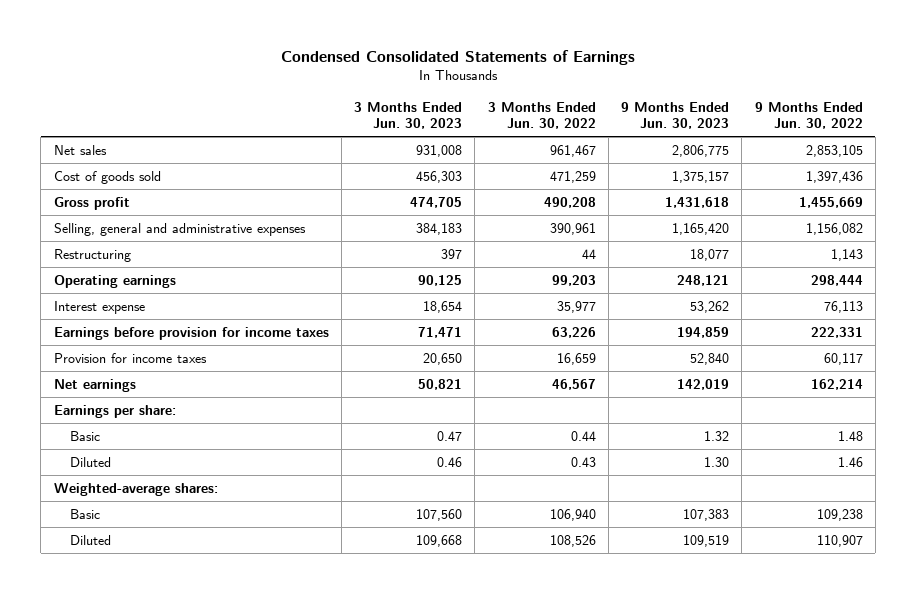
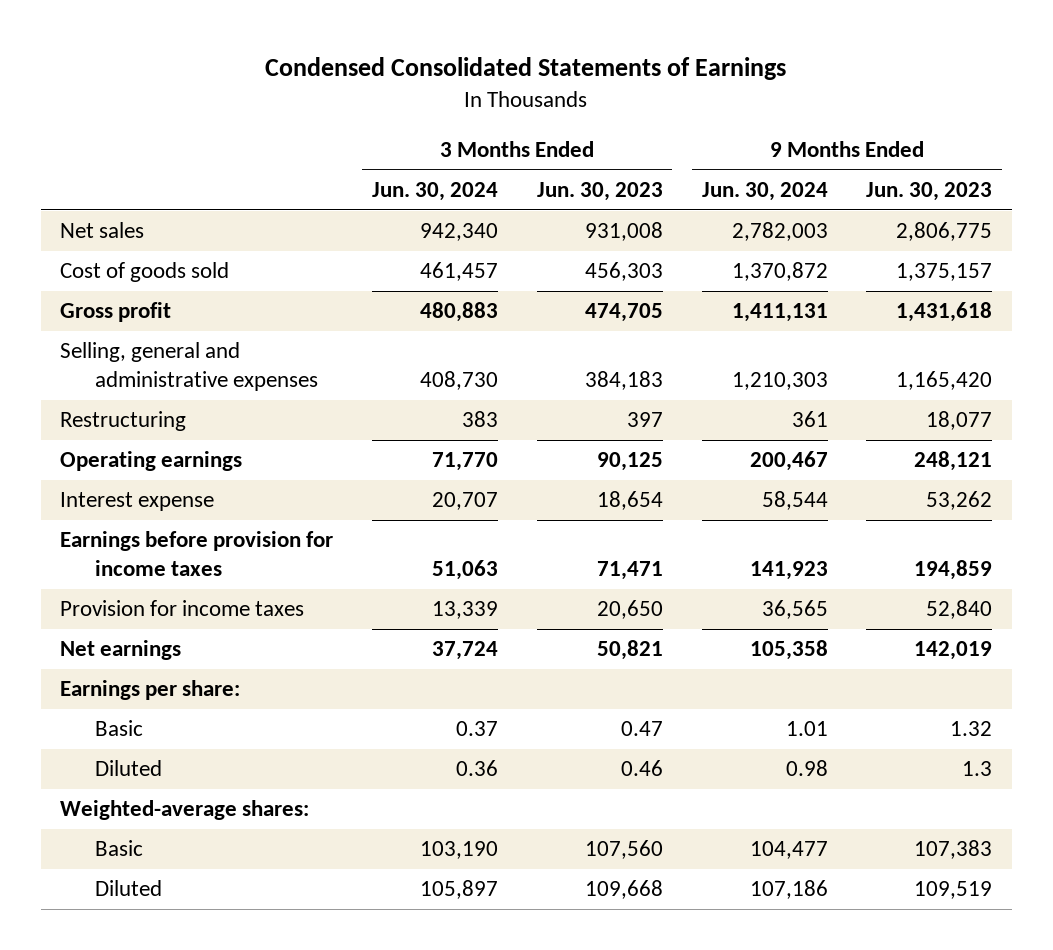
- | 3 Months Ended Jun. 30, 2023 | 3 Months Ended Jun. 30, 2022 | 9 Months Ended Jun. 30, 2023 | 9 Months Ended Jun. 30, 2022
+ | 3 Months Ended Jun. 30, 2024 | 3 Months Ended Jun. 30, 2023 | 9 Months Ended Jun. 30, 2024 | 9 Months Ended Jun. 30, 2023
- Diluted | 0.46 | 0.43 | 1.30 | 1.46
+ Diluted | 0.36 | 0.46 | 0.98 | 1.3

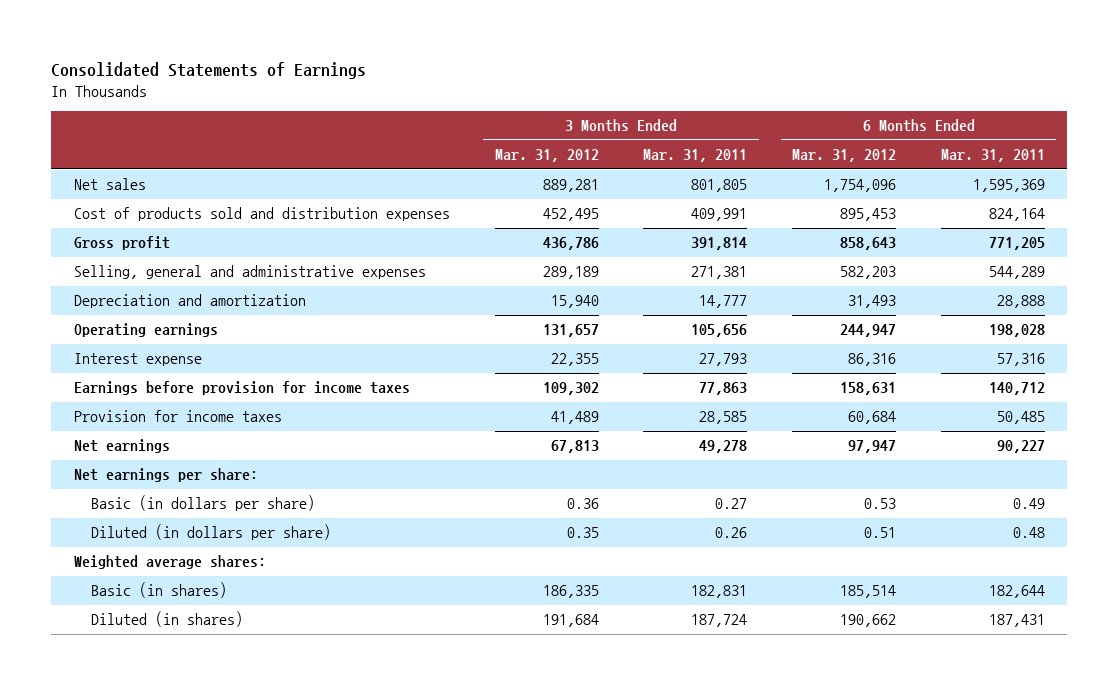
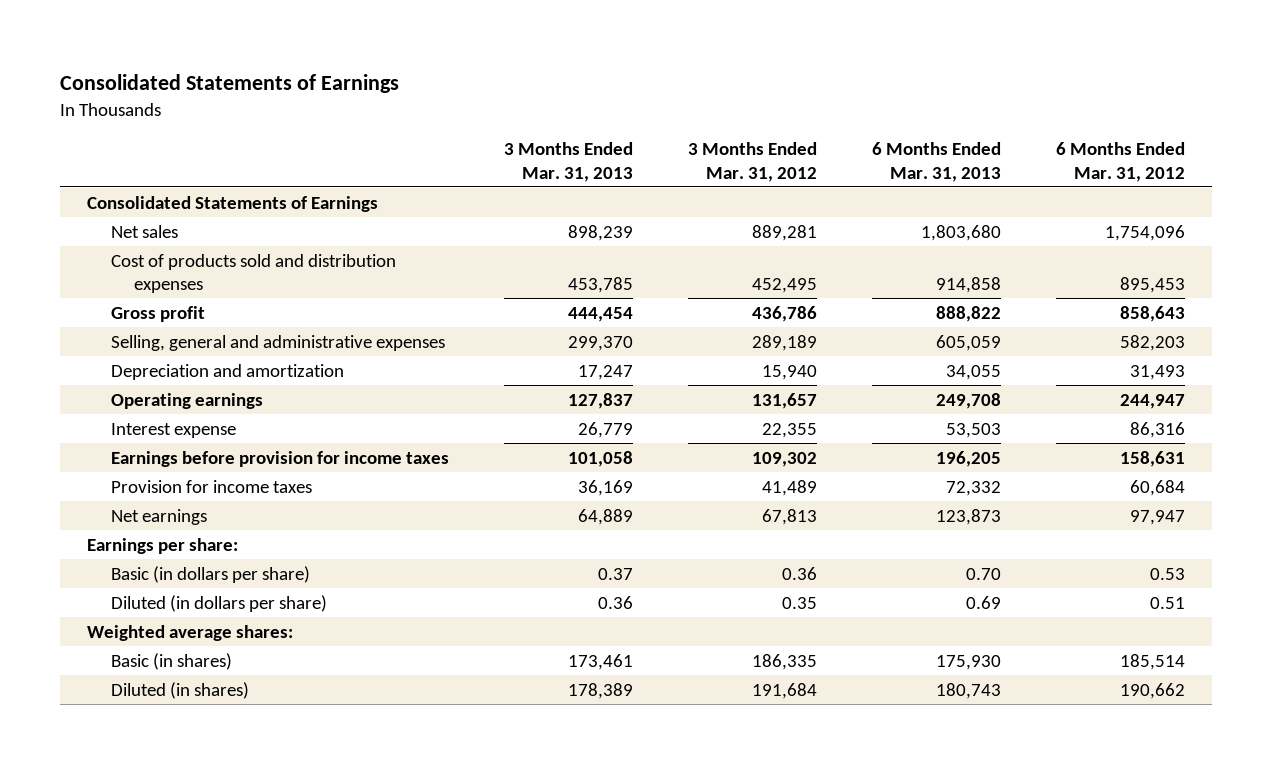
- | 3 Months Ended Mar. 31, 2012 | 3 Months Ended Mar. 31, 2011 | 6 Months Ended Mar. 31, 2012 | 6 Months Ended Mar. 31, 2011
+ | 3 Months Ended Mar. 31, 2013 | 3 Months Ended Mar. 31, 2012 | 6 Months Ended Mar. 31, 2013 | 6 Months Ended Mar. 31, 2012
+ Consolidated Statements of Earnings
- Net earnings per share:
+ Earnings per share:

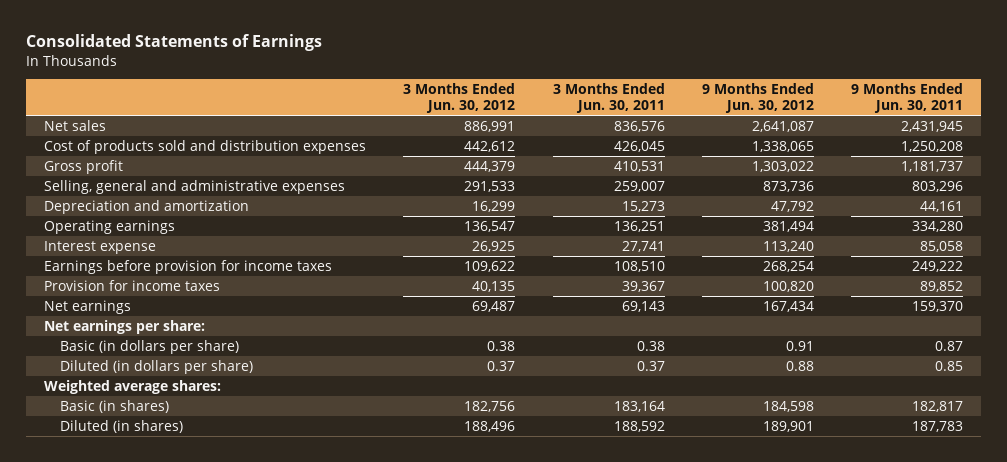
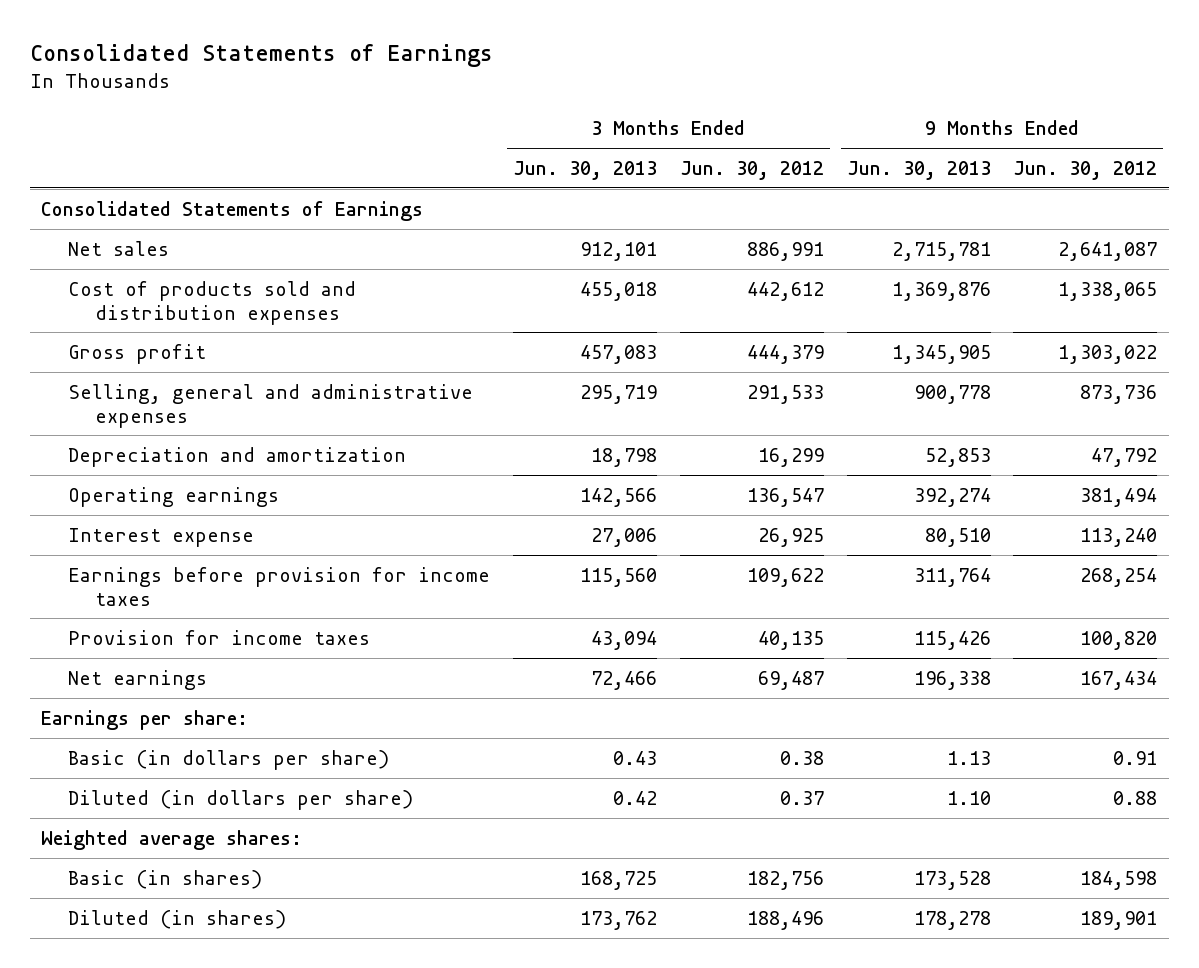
- | 3 Months Ended Jun. 30, 2012 | 3 Months Ended Jun. 30, 2011 | 9 Months Ended Jun. 30, 2012 | 9 Months Ended Jun. 30, 2011
+ | 3 Months Ended Jun. 30, 2013 | 3 Months Ended Jun. 30, 2012 | 9 Months Ended Jun. 30, 2013 | 9 Months Ended Jun. 30, 2012
+ Consolidated Statements of Earnings
- Net earnings per share:
+ Earnings per share:

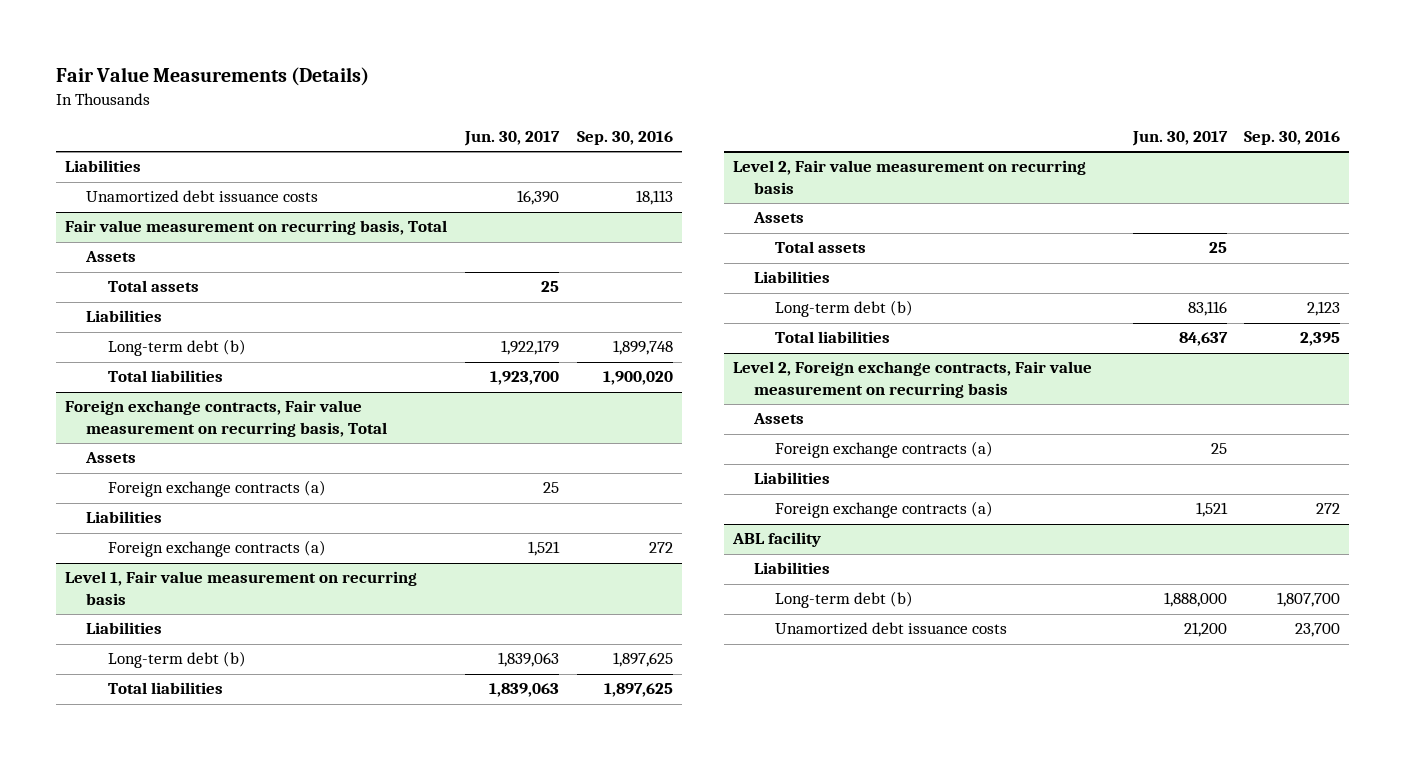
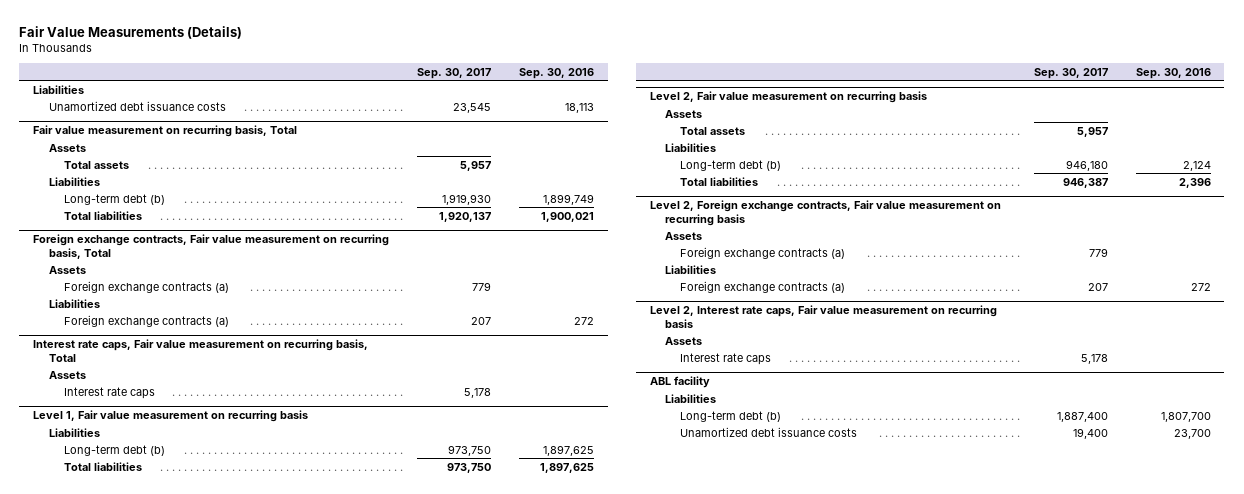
- | Jun. 30, 2017 | Sep. 30, 2016
+ | Sep. 30, 2017 | Sep. 30, 2016
@ Fair value measurement on recurring basis, Total
- Long-term debt (b) | 1,922,179 | 1,899,748
- Total liabilities | 1,923,700 | 1,900,020
+ Long-term debt (b) | 1,919,930 | 1,899,749
+ Total liabilities | 1,920,137 | 1,900,021
+ Interest rate caps, Fair value measurement on recurring basis, Total
+ Assets
+ Interest rate caps | 5,178 |
@ Level 2, Fair value measurement on recurring basis
- Long-term debt (b) | 83,116 | 2,123
- Total liabilities | 84,637 | 2,395
+ Long-term debt (b) | 946,180 | 2,124
+ Total liabilities | 946,387 | 2,396
+ Level 2, Interest rate caps, Fair value measurement on recurring basis
+ Assets
+ Interest rate caps | 5,178 |

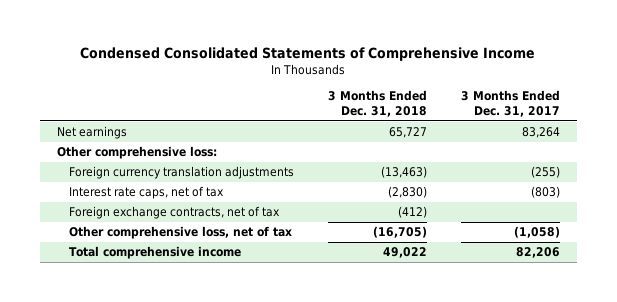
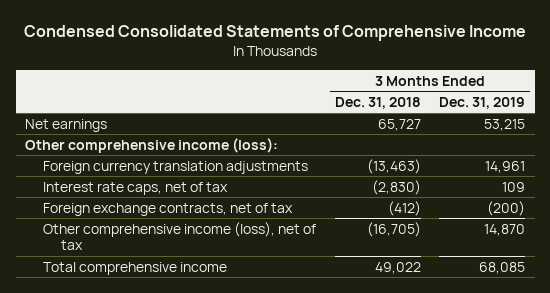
- | 3 Months Ended Dec. 31, 2018 | 3 Months Ended Dec. 31, 2017
+ | 3 Months Ended Dec. 31, 2018 | 3 Months Ended Dec. 31, 2019
- Other comprehensive loss:
+ Other comprehensive income (loss):
- Other comprehensive loss, net of tax | (16,705) | (1,058)
+ Other comprehensive income (loss), net of tax | (16,705) | 14,870

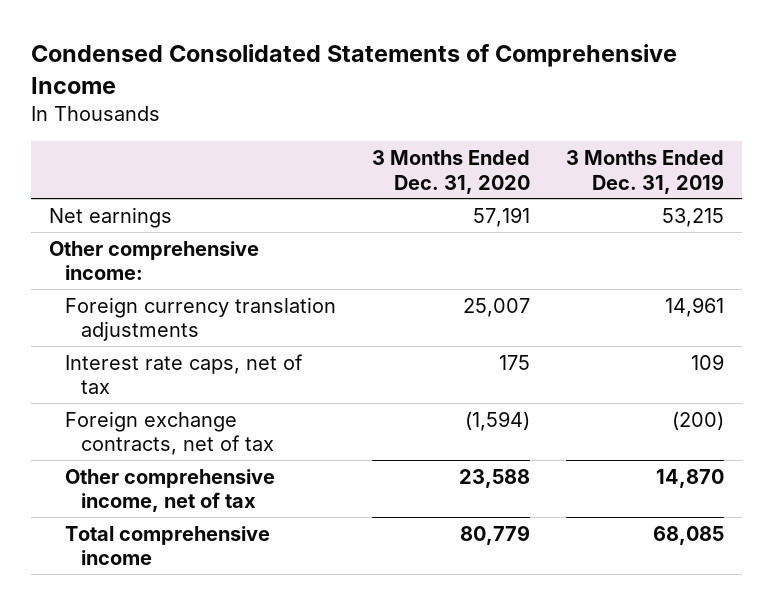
- | 3 Months Ended Dec. 31, 2018 | 3 Months Ended Dec. 31, 2019
+ | 3 Months Ended Dec. 31, 2020 | 3 Months Ended Dec. 31, 2019
- Other comprehensive income (loss):
+ Other comprehensive income:
- Other comprehensive income (loss), net of tax | (16,705) | 14,870
+ Other comprehensive income, net of tax | 23,588 | 14,870

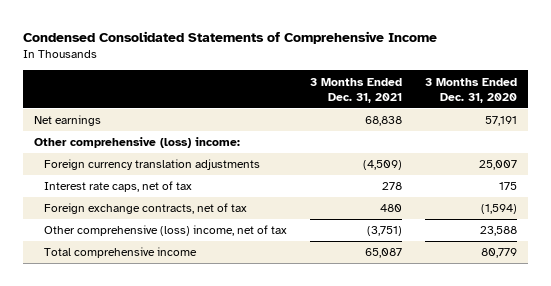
- | 3 Months Ended Dec. 31, 2020 | 3 Months Ended Dec. 31, 2019
+ | 3 Months Ended Dec. 31, 2021 | 3 Months Ended Dec. 31, 2020
- Other comprehensive income:
+ Other comprehensive (loss) income:
- Other comprehensive income, net of tax | 23,588 | 14,870
+ Other comprehensive (loss) income, net of tax | (3,751) | 23,588

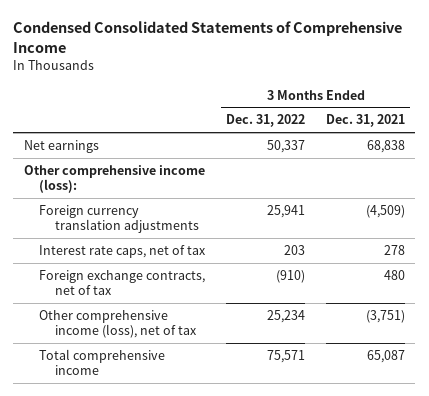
- | 3 Months Ended Dec. 31, 2021 | 3 Months Ended Dec. 31, 2020
+ | 3 Months Ended Dec. 31, 2022 | 3 Months Ended Dec. 31, 2021
- Other comprehensive (loss) income:
+ Other comprehensive income (loss):
- Other comprehensive (loss) income, net of tax | (3,751) | 23,588
+ Other comprehensive income (loss), net of tax | 25,234 | (3,751)

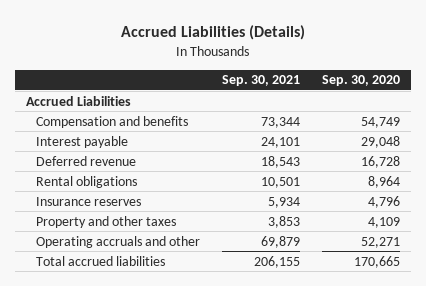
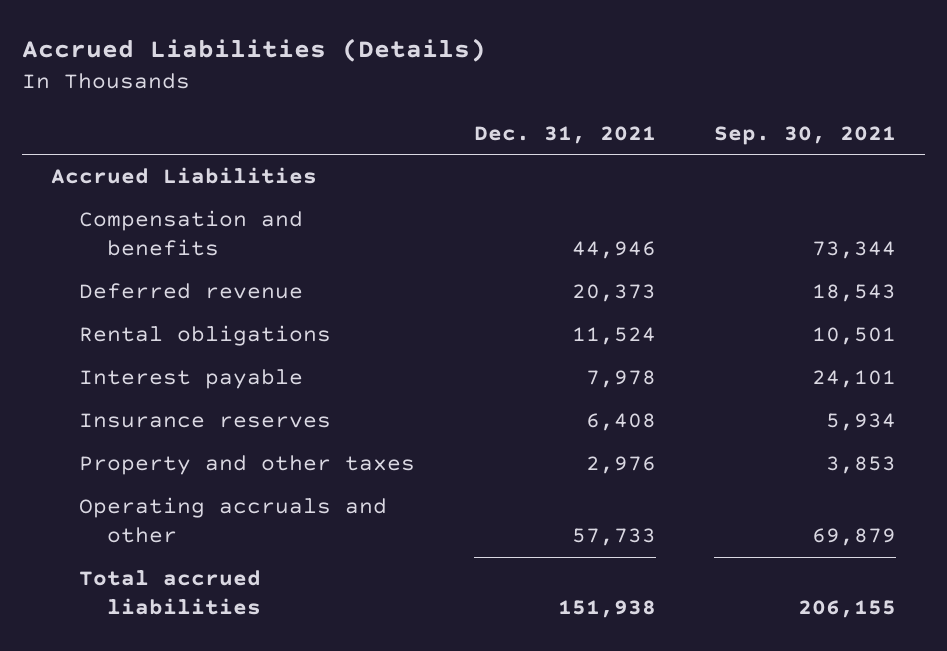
- | Sep. 30, 2021 | Sep. 30, 2020
+ | Dec. 31, 2021 | Sep. 30, 2021
moved down: Interest payable | 7,978 | 24,101

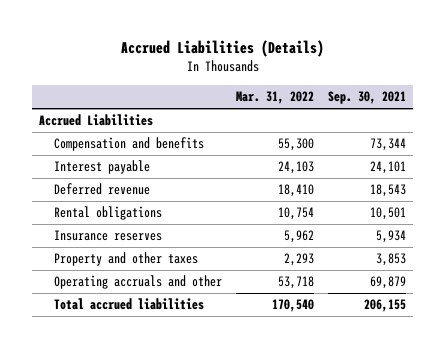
- | Dec. 31, 2021 | Sep. 30, 2021
+ | Mar. 31, 2022 | Sep. 30, 2021
moved up: Interest payable | 24,103 | 24,101

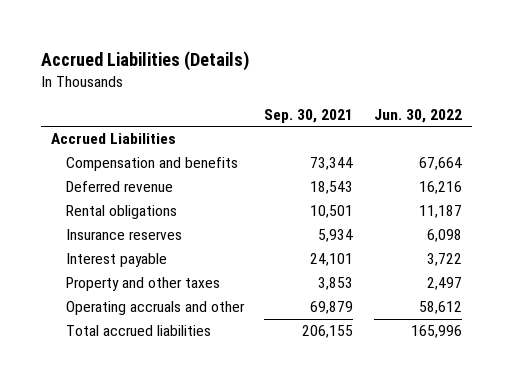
- | Mar. 31, 2022 | Sep. 30, 2021
+ | Sep. 30, 2021 | Jun. 30, 2022
moved down: Interest payable | 24,101 | 3,722

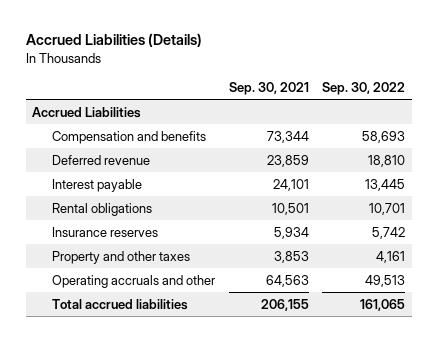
- | Sep. 30, 2021 | Jun. 30, 2022
+ | Sep. 30, 2021 | Sep. 30, 2022
- Deferred revenue | 18,543 | 16,216
+ Deferred revenue | 23,859 | 18,810
moved up: Interest payable | 24,101 | 13,445
- Operating accruals and other | 69,879 | 58,612
+ Operating accruals and other | 64,563 | 49,513

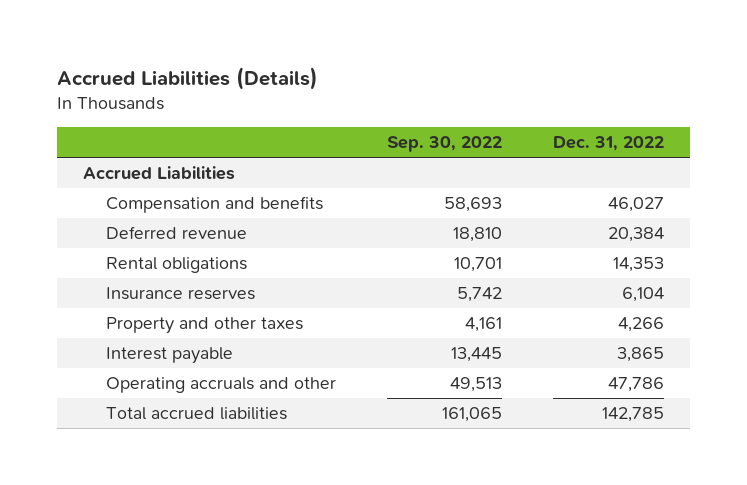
- | Sep. 30, 2021 | Sep. 30, 2022
+ | Sep. 30, 2022 | Dec. 31, 2022
moved down: Interest payable | 13,445 | 3,865

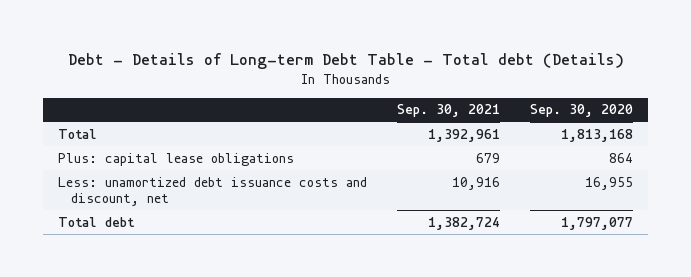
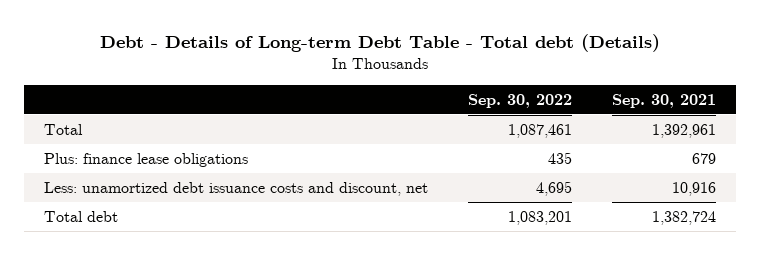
- | Sep. 30, 2021 | Sep. 30, 2020
+ | Sep. 30, 2022 | Sep. 30, 2021
- Plus: capital lease obligations | 679 | 864
+ Plus: finance lease obligations | 435 | 679

